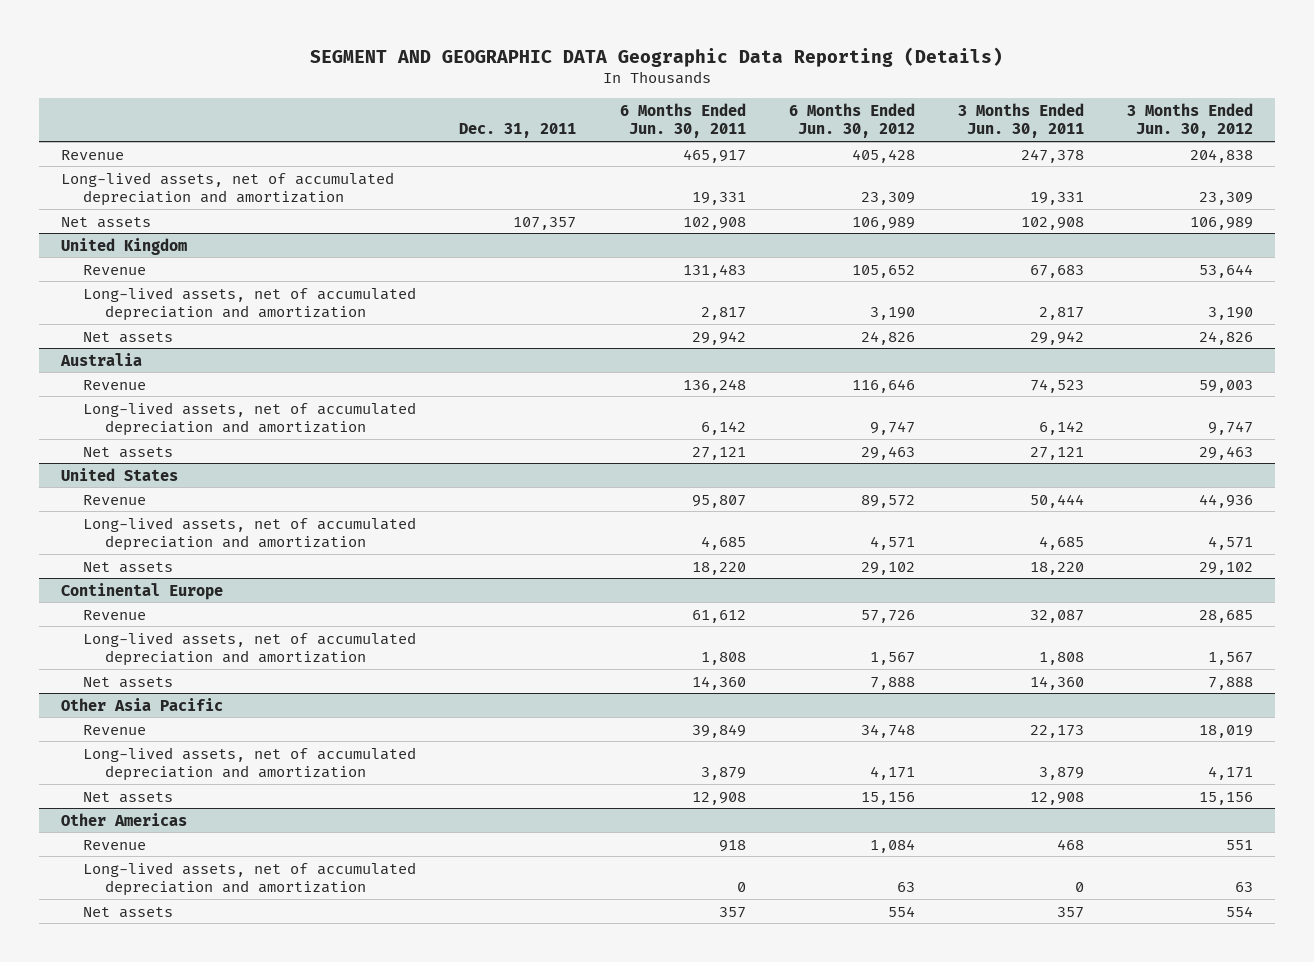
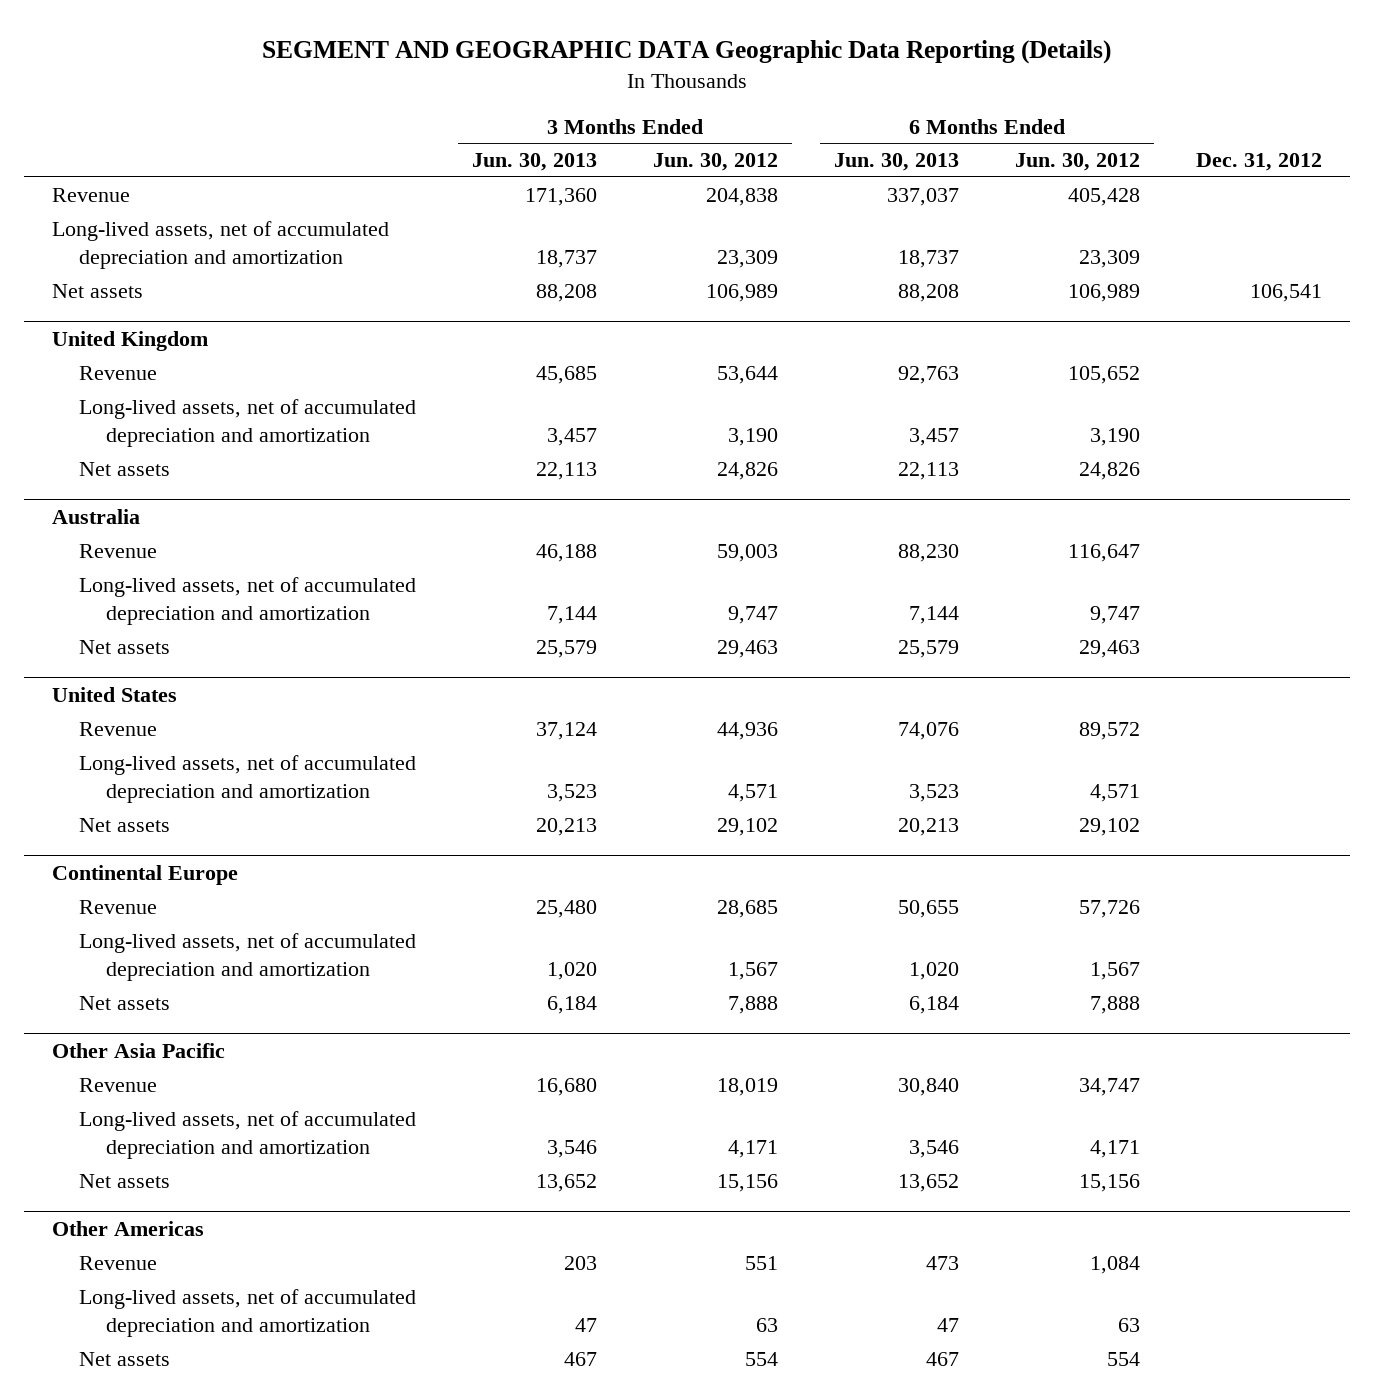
- | Dec. 31, 2011 | 6 Months Ended Jun. 30, 2011 | 6 Months Ended Jun. 30, 2012 | 3 Months Ended Jun. 30, 2011 | 3 Months Ended Jun. 30, 2012
+ | 3 Months Ended Jun. 30, 2013 | 3 Months Ended Jun. 30, 2012 | 6 Months Ended Jun. 30, 2013 | 6 Months Ended Jun. 30, 2012 | Dec. 31, 2012
@ Australia
- Revenue | | 136,248 | 116,646 | 74,523 | 59,003
+ Revenue | 46,188 | 59,003 | 88,230 | 116,647 |
@ Other Asia Pacific
- Revenue | | 39,849 | 34,748 | 22,173 | 18,019
+ Revenue | 16,680 | 18,019 | 30,840 | 34,747 |

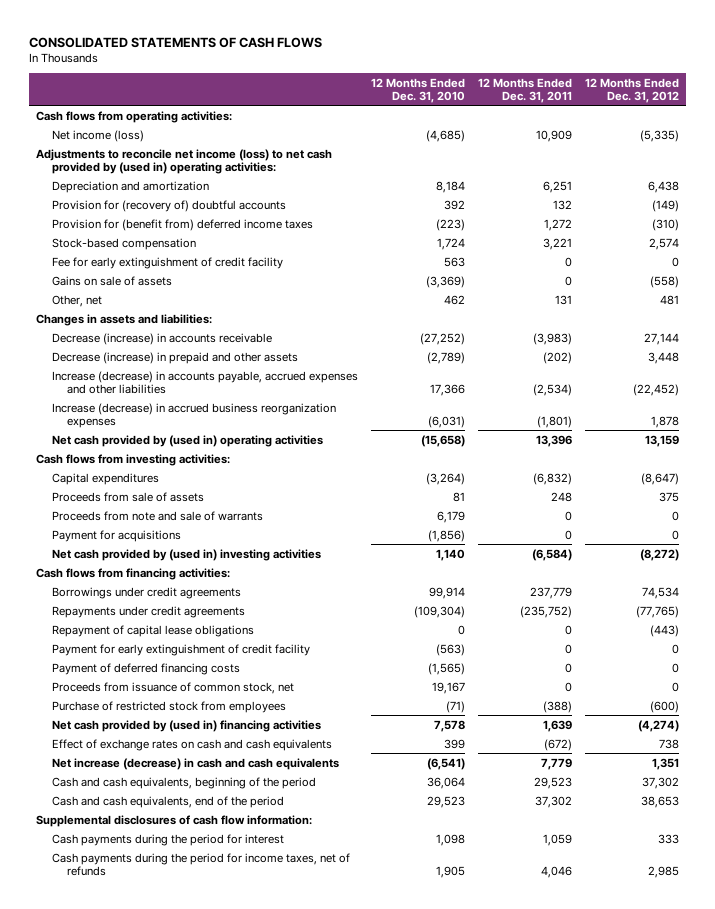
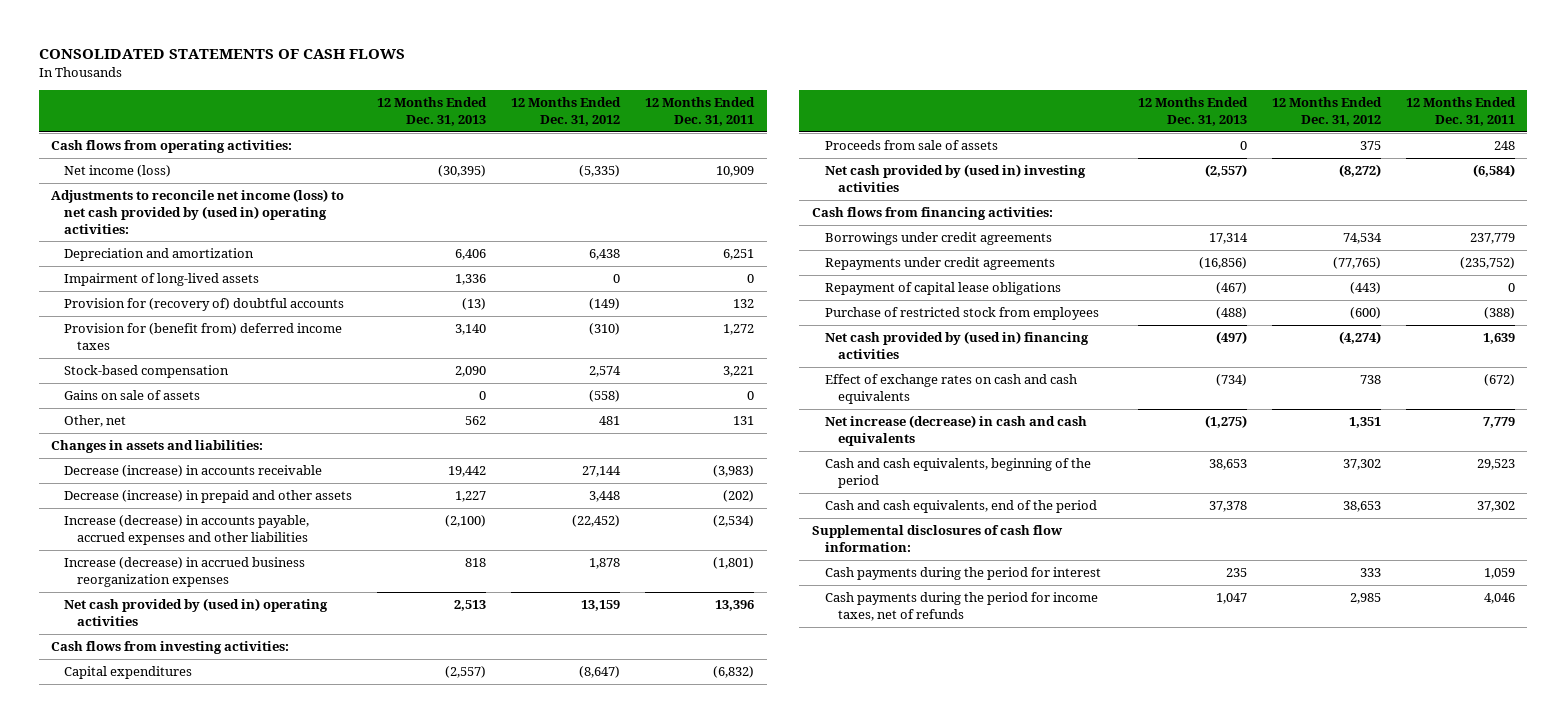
- | 12 Months Ended Dec. 31, 2010 | 12 Months Ended Dec. 31, 2011 | 12 Months Ended Dec. 31, 2012
+ | 12 Months Ended Dec. 31, 2013 | 12 Months Ended Dec. 31, 2012 | 12 Months Ended Dec. 31, 2011
+ Impairment of long-lived assets | 1,336 | 0 | 0
- Fee for early extinguishment of credit facility | 563 | 0 | 0
- Proceeds from note and sale of warrants | 6,179 | 0 | 0
- Payment for acquisitions | (1,856) | 0 | 0
- Payment for early extinguishment of credit facility | (563) | 0 | 0
- Payment of deferred financing costs | (1,565) | 0 | 0
- Proceeds from issuance of common stock, net | 19,167 | 0 | 0

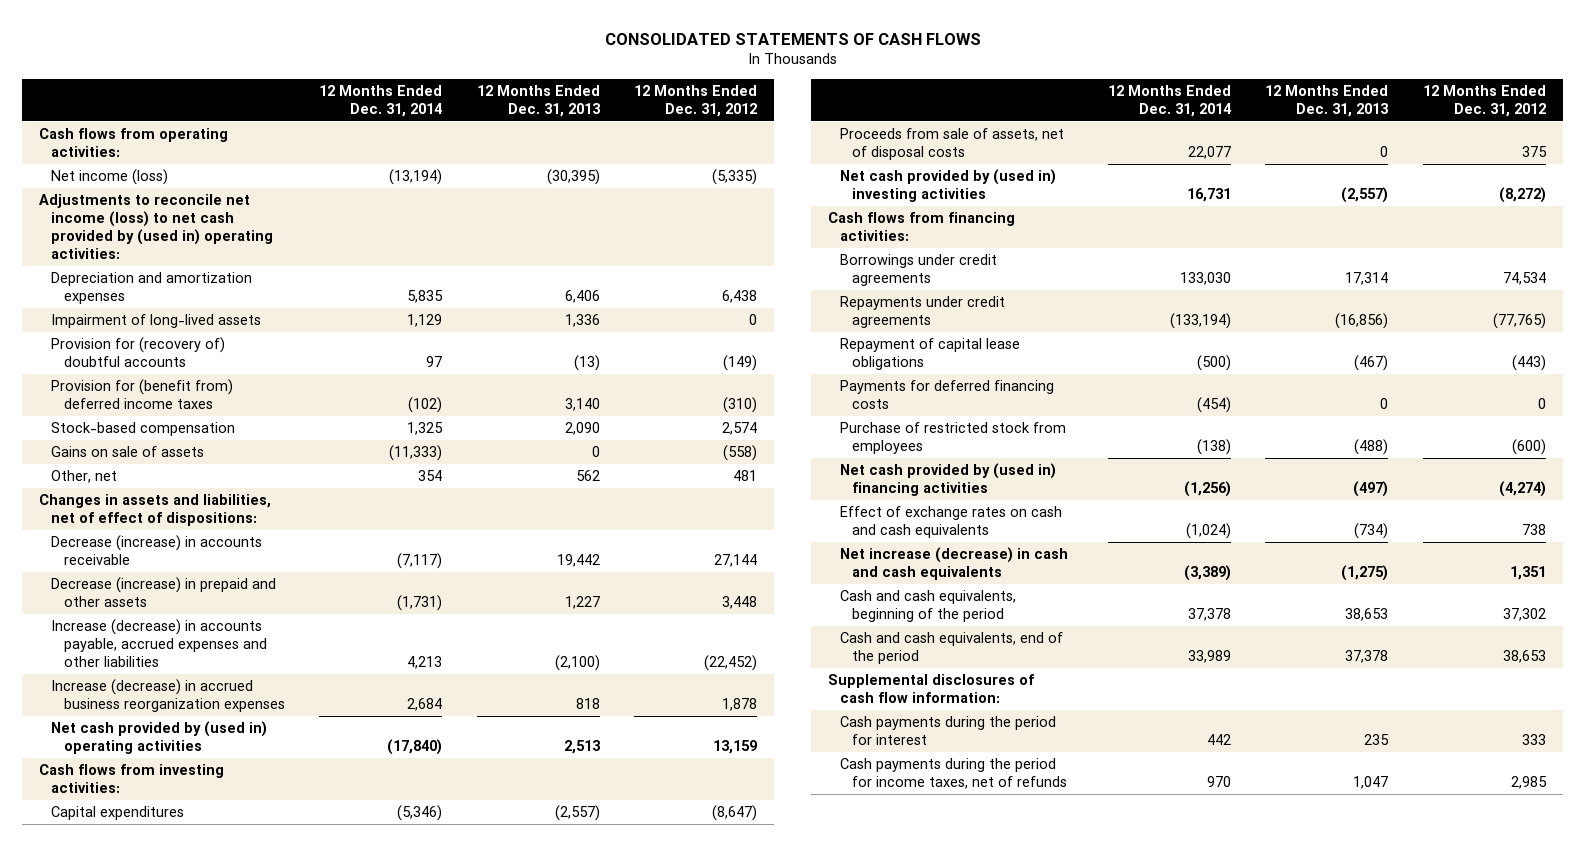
- | 12 Months Ended Dec. 31, 2013 | 12 Months Ended Dec. 31, 2012 | 12 Months Ended Dec. 31, 2011
+ | 12 Months Ended Dec. 31, 2014 | 12 Months Ended Dec. 31, 2013 | 12 Months Ended Dec. 31, 2012
- Depreciation and amortization | 6,406 | 6,438 | 6,251
+ Depreciation and amortization expenses | 5,835 | 6,406 | 6,438
- Changes in assets and liabilities:
+ Changes in assets and liabilities, net of effect of dispositions:
- Proceeds from sale of assets | 0 | 375 | 248
+ Proceeds from sale of assets, net of disposal costs | 22,077 | 0 | 375
+ Payments for deferred financing costs | (454) | 0 | 0

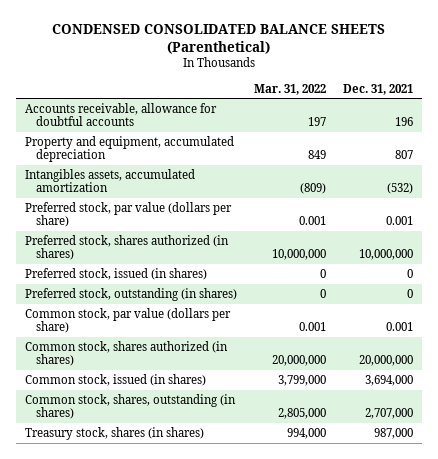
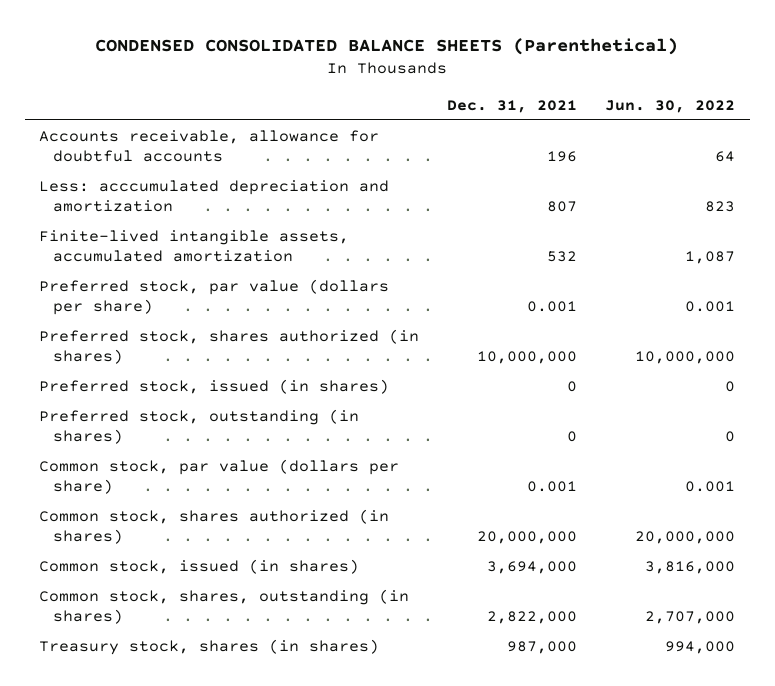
- | Mar. 31, 2022 | Dec. 31, 2021
+ | Dec. 31, 2021 | Jun. 30, 2022
- Property and equipment, accumulated depreciation | 849 | 807
- Intangibles assets, accumulated amortization | (809) | (532)
+ Less: acccumulated depreciation and amortization | 807 | 823
+ Finite-lived intangible assets, accumulated amortization | 532 | 1,087
- Common stock, shares, outstanding (in shares) | 2,805,000 | 2,707,000
+ Common stock, shares, outstanding (in shares) | 2,822,000 | 2,707,000

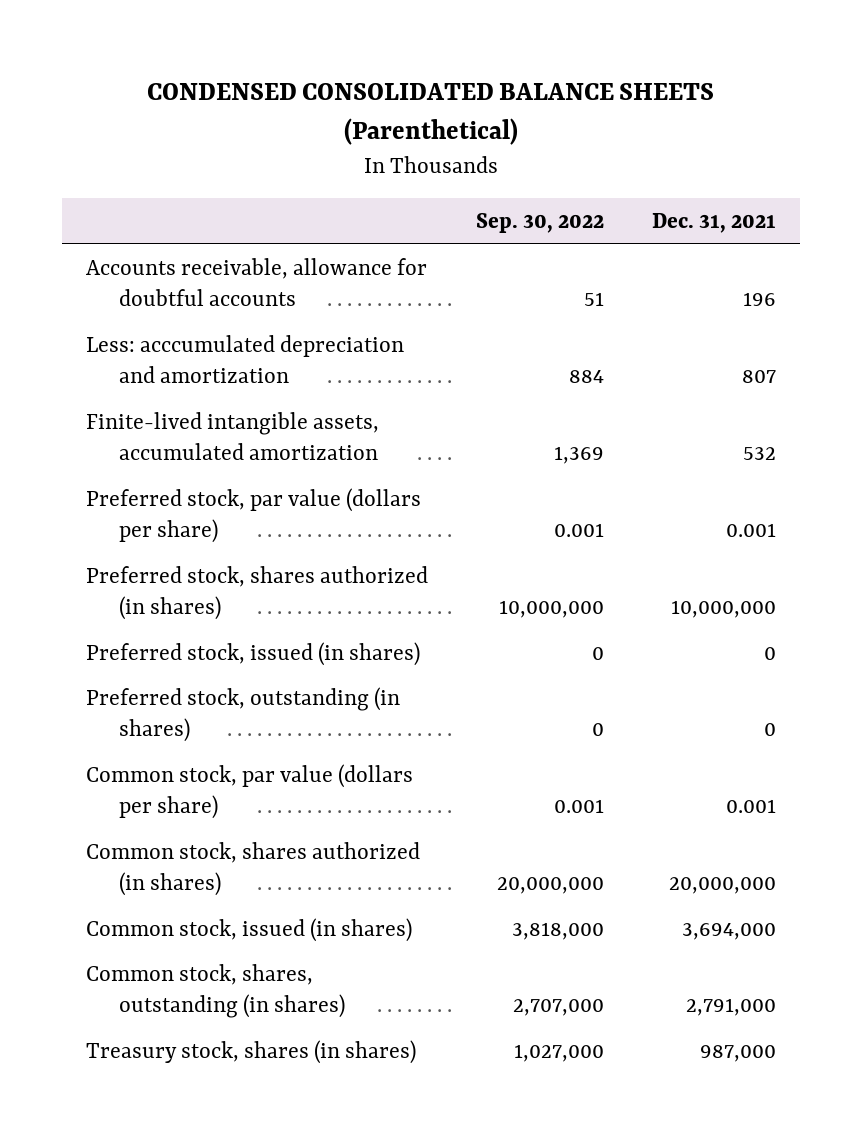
- | Dec. 31, 2021 | Jun. 30, 2022
+ | Sep. 30, 2022 | Dec. 31, 2021
- Common stock, shares, outstanding (in shares) | 2,822,000 | 2,707,000
+ Common stock, shares, outstanding (in shares) | 2,707,000 | 2,791,000

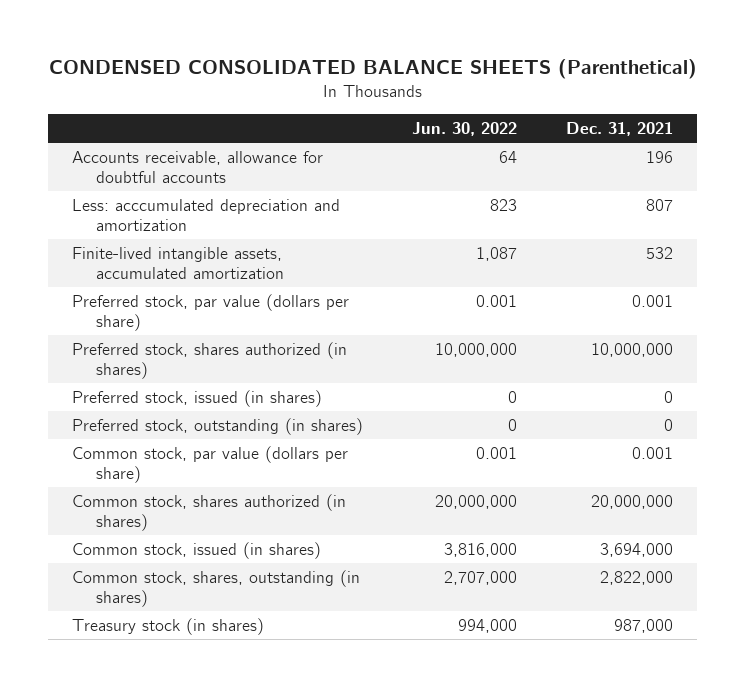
- | Sep. 30, 2022 | Dec. 31, 2021
+ | Jun. 30, 2022 | Dec. 31, 2021
- Common stock, shares, outstanding (in shares) | 2,707,000 | 2,791,000
- Treasury stock, shares (in shares) | 1,027,000 | 987,000
+ Common stock, shares, outstanding (in shares) | 2,707,000 | 2,822,000
+ Treasury stock (in shares) | 994,000 | 987,000

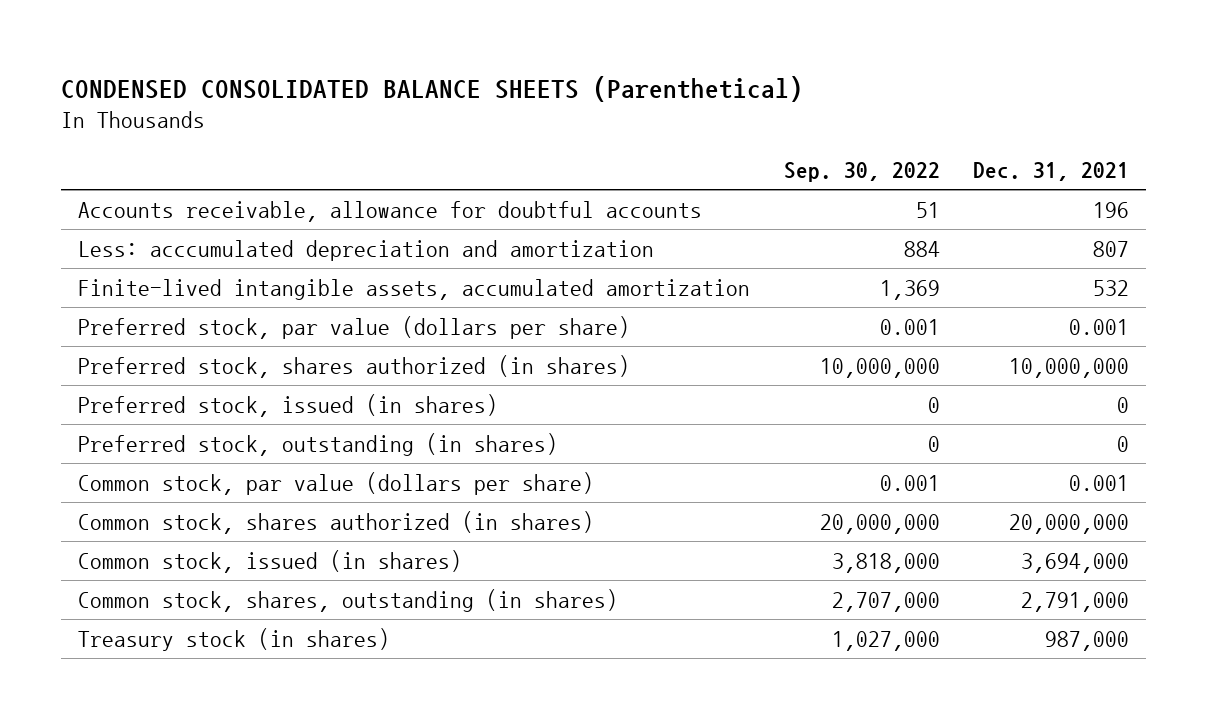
- | Jun. 30, 2022 | Dec. 31, 2021
+ | Sep. 30, 2022 | Dec. 31, 2021
- Common stock, shares, outstanding (in shares) | 2,707,000 | 2,822,000
+ Common stock, shares, outstanding (in shares) | 2,707,000 | 2,791,000

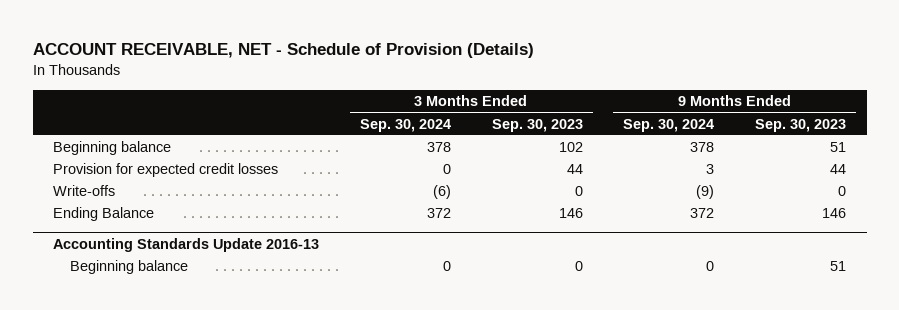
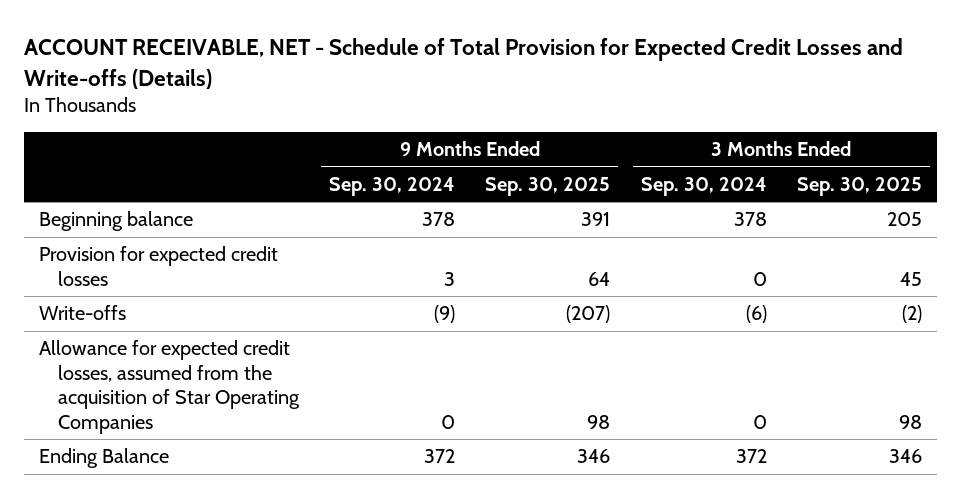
- ACCOUNT RECEIVABLE, NET - Schedule of Provision (Details)
+ ACCOUNT RECEIVABLE, NET - Schedule of Total Provision for Expected Credit Losses and Write-offs (Details)
- | 3 Months Ended Sep. 30, 2024 | 3 Months Ended Sep. 30, 2023 | 9 Months Ended Sep. 30, 2024 | 9 Months Ended Sep. 30, 2023
+ | 9 Months Ended Sep. 30, 2024 | 9 Months Ended Sep. 30, 2025 | 3 Months Ended Sep. 30, 2024 | 3 Months Ended Sep. 30, 2025
+ Allowance for expected credit losses, assumed from the acquisition of Star Operating Companies | 0 | 98 | 0 | 98
- Accounting Standards Update 2016-13
- Beginning balance | 0 | 0 | 0 | 51

